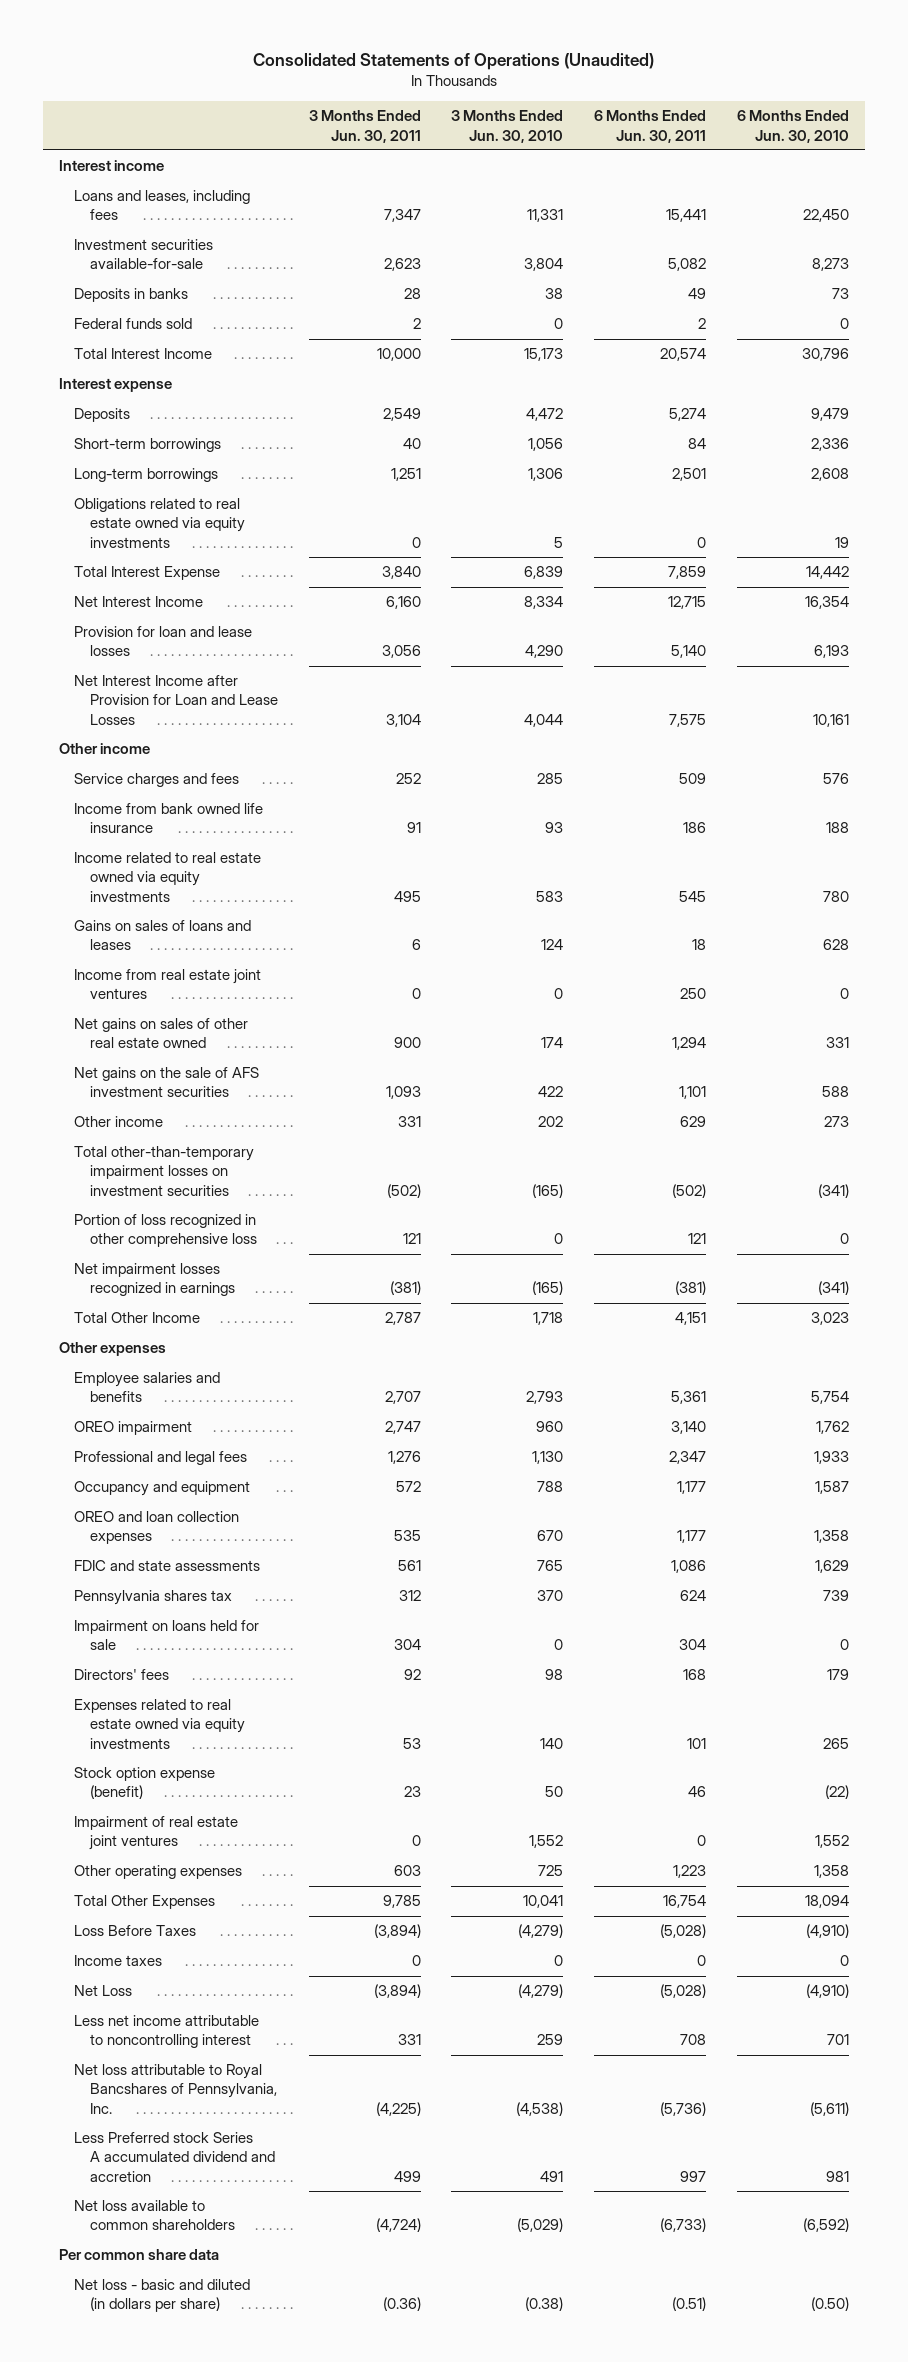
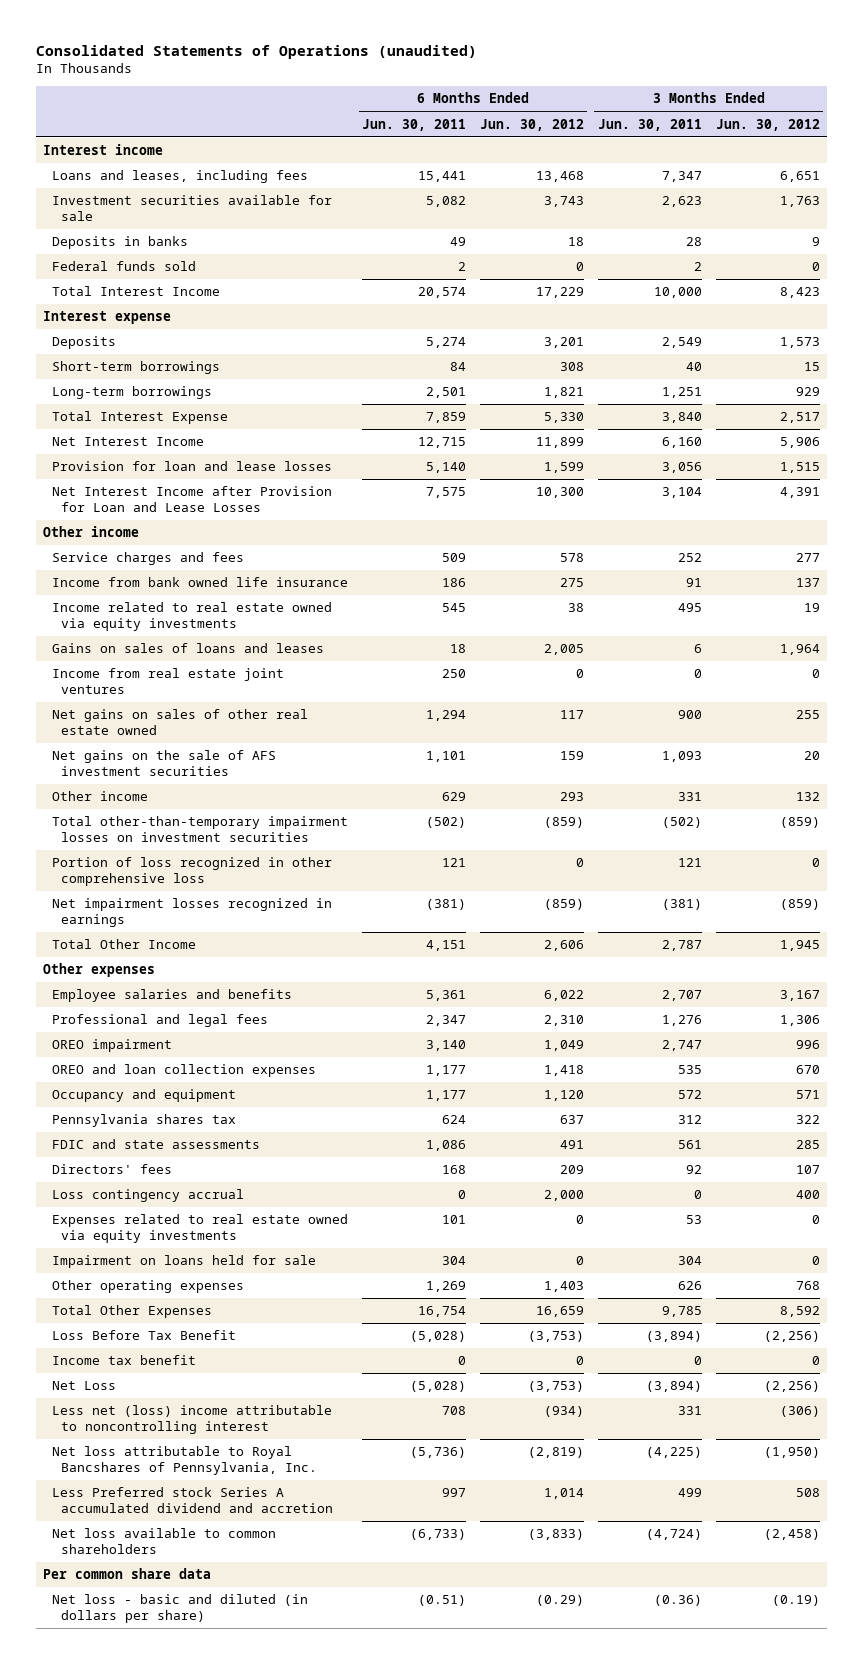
- Consolidated Statements of Operations (Unaudited)
+ Consolidated Statements of Operations (unaudited)
- | 3 Months Ended Jun. 30, 2011 | 3 Months Ended Jun. 30, 2010 | 6 Months Ended Jun. 30, 2011 | 6 Months Ended Jun. 30, 2010
+ | 6 Months Ended Jun. 30, 2011 | 6 Months Ended Jun. 30, 2012 | 3 Months Ended Jun. 30, 2011 | 3 Months Ended Jun. 30, 2012
- Investment securities available-for-sale | 2,623 | 3,804 | 5,082 | 8,273
+ Investment securities available for sale | 5,082 | 3,743 | 2,623 | 1,763
- Obligations related to real estate owned via equity investments | 0 | 5 | 0 | 19
moved down: OREO impairment | 3,140 | 1,049 | 2,747 | 996
moved down: Occupancy and equipment | 1,177 | 1,120 | 572 | 571
moved down: FDIC and state assessments | 1,086 | 491 | 561 | 285
+ Loss contingency accrual | 0 | 2,000 | 0 | 400
- Stock option expense (benefit) | 23 | 50 | 46 | (22)
- Impairment of real estate joint ventures | 0 | 1,552 | 0 | 1,552
- Other operating expenses | 603 | 725 | 1,223 | 1,358
moved down: Impairment on loans held for sale | 304 | 0 | 304 | 0
+ Other operating expenses | 1,269 | 1,403 | 626 | 768
- Loss Before Taxes | (3,894) | (4,279) | (5,028) | (4,910)
- Income taxes | 0 | 0 | 0 | 0
+ Loss Before Tax Benefit | (5,028) | (3,753) | (3,894) | (2,256)
+ Income tax benefit | 0 | 0 | 0 | 0
- Less net income attributable to noncontrolling interest | 331 | 259 | 708 | 701
+ Less net (loss) income attributable to noncontrolling interest | 708 | (934) | 331 | (306)

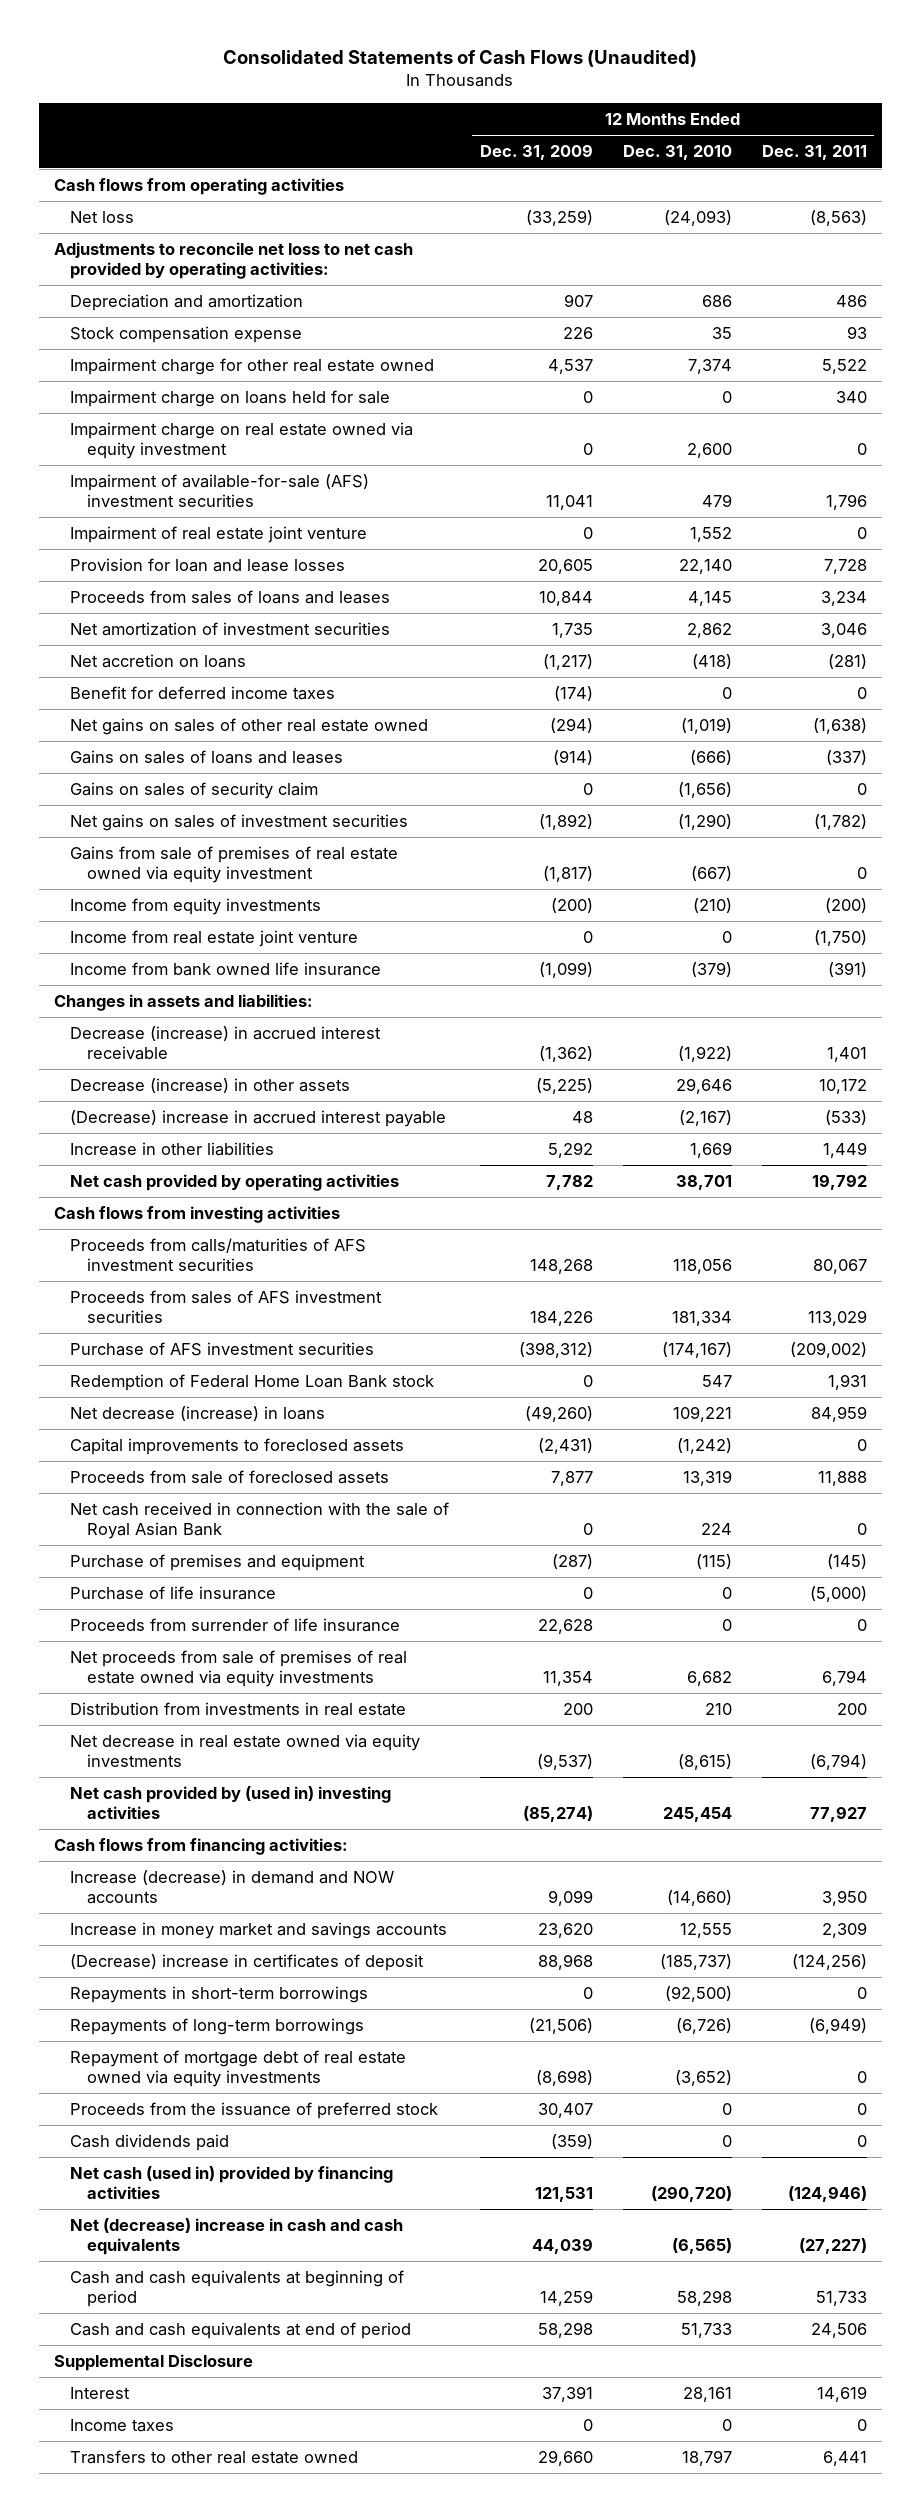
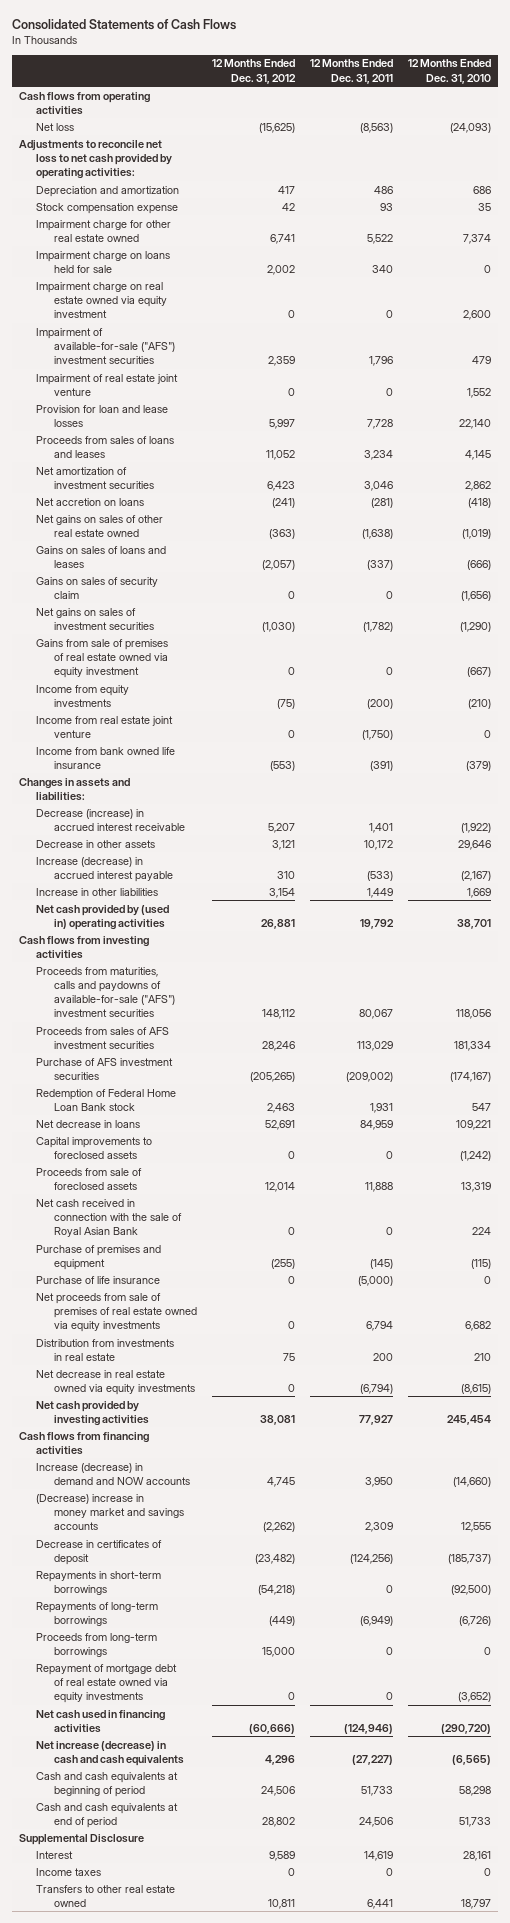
- Consolidated Statements of Cash Flows (Unaudited)
+ Consolidated Statements of Cash Flows
- | 12 Months Ended Dec. 31, 2009 | 12 Months Ended Dec. 31, 2010 | 12 Months Ended Dec. 31, 2011
+ | 12 Months Ended Dec. 31, 2012 | 12 Months Ended Dec. 31, 2011 | 12 Months Ended Dec. 31, 2010
- Impairment of available-for-sale (AFS) investment securities | 11,041 | 479 | 1,796
+ Impairment of available-for-sale ("AFS") investment securities | 2,359 | 1,796 | 479
- Benefit for deferred income taxes | (174) | 0 | 0
- Decrease (increase) in other assets | (5,225) | 29,646 | 10,172
- (Decrease) increase in accrued interest payable | 48 | (2,167) | (533)
+ Decrease in other assets | 3,121 | 10,172 | 29,646
+ Increase (decrease) in accrued interest payable | 310 | (533) | (2,167)
- Net cash provided by operating activities | 7,782 | 38,701 | 19,792
+ Net cash provided by (used in) operating activities | 26,881 | 19,792 | 38,701
- Proceeds from calls/maturities of AFS investment securities | 148,268 | 118,056 | 80,067
+ Proceeds from maturities, calls and paydowns of available-for-sale ("AFS") investment securities | 148,112 | 80,067 | 118,056
- Net decrease (increase) in loans | (49,260) | 109,221 | 84,959
+ Net decrease in loans | 52,691 | 84,959 | 109,221
- Proceeds from surrender of life insurance | 22,628 | 0 | 0
- Net cash provided by (used in) investing activities | (85,274) | 245,454 | 77,927
- Cash flows from financing activities:
+ Net cash provided by investing activities | 38,081 | 77,927 | 245,454
+ Cash flows from financing activities
- Increase in money market and savings accounts | 23,620 | 12,555 | 2,309
- (Decrease) increase in certificates of deposit | 88,968 | (185,737) | (124,256)
+ (Decrease) increase in money market and savings accounts | (2,262) | 2,309 | 12,555
+ Decrease in certificates of deposit | (23,482) | (124,256) | (185,737)
+ Proceeds from long-term borrowings | 15,000 | 0 | 0
- Proceeds from the issuance of preferred stock | 30,407 | 0 | 0
- Cash dividends paid | (359) | 0 | 0
- Net cash (used in) provided by financing activities | 121,531 | (290,720) | (124,946)
- Net (decrease) increase in cash and cash equivalents | 44,039 | (6,565) | (27,227)
+ Net cash used in financing activities | (60,666) | (124,946) | (290,720)
+ Net increase (decrease) in cash and cash equivalents | 4,296 | (27,227) | (6,565)

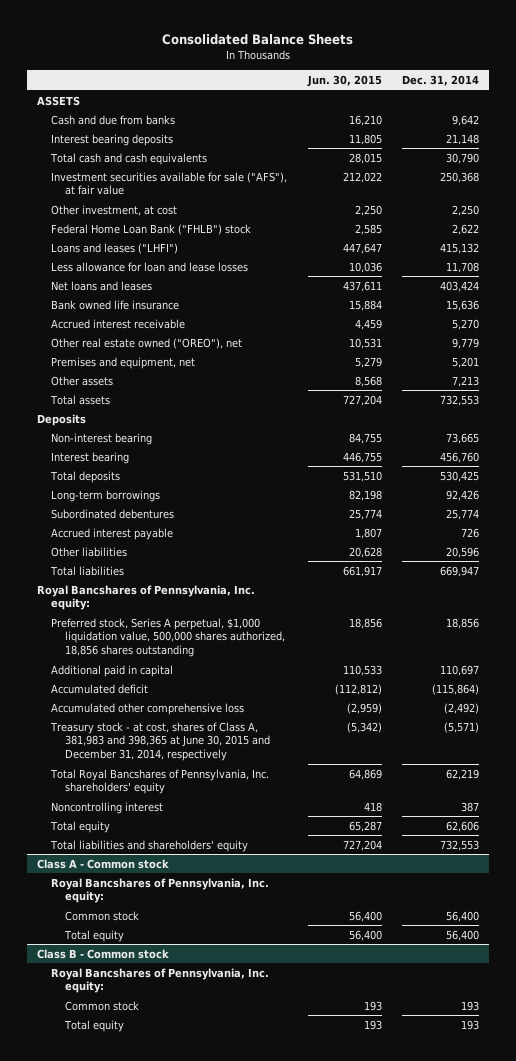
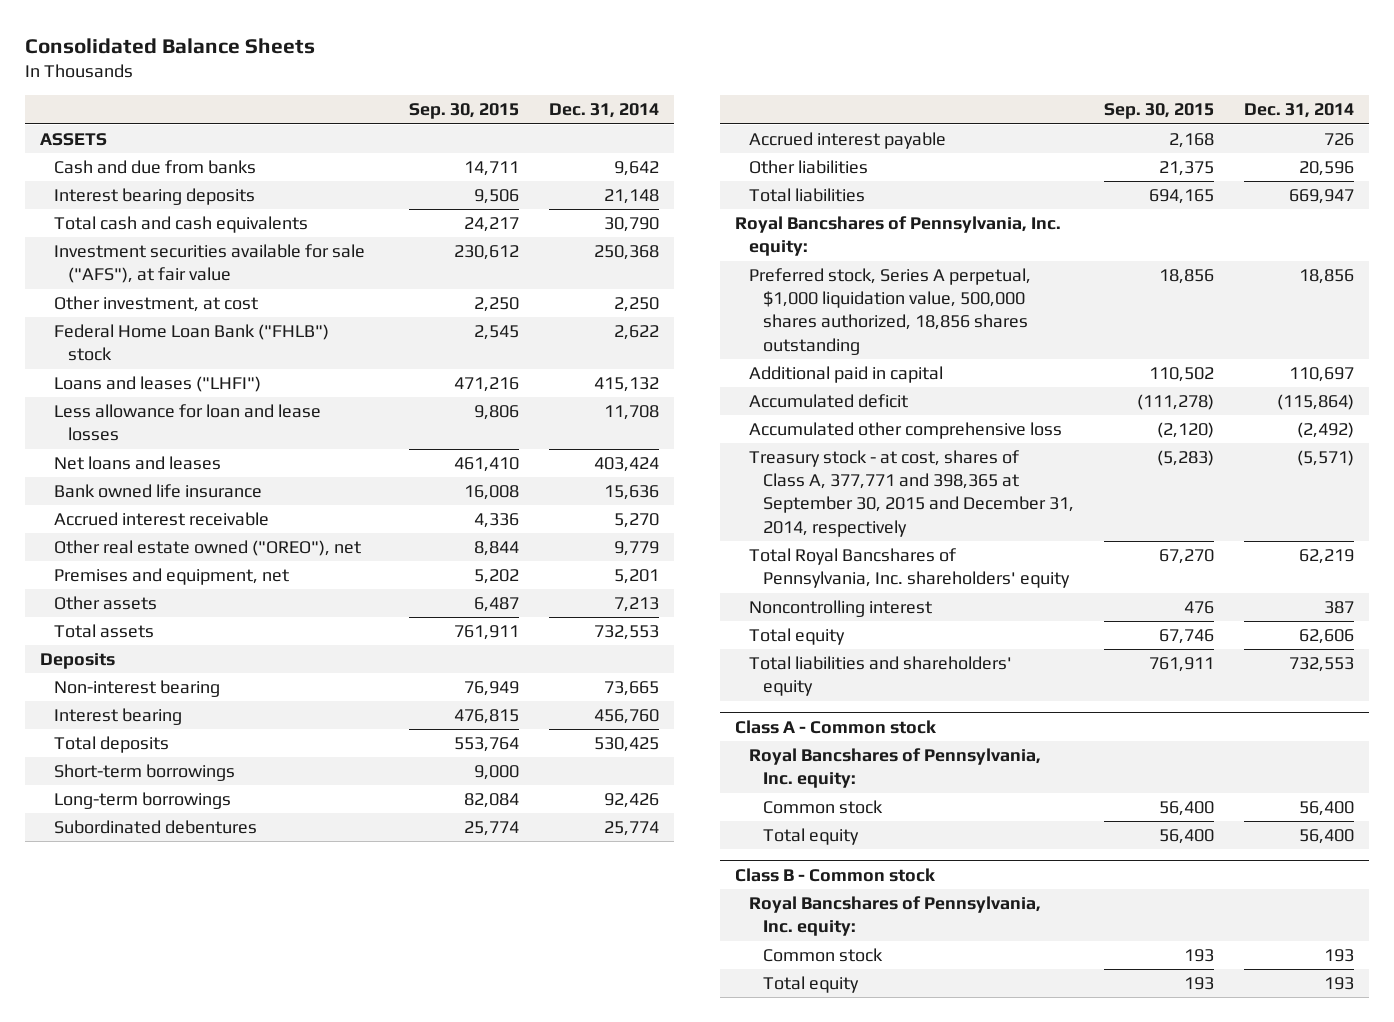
- | Jun. 30, 2015 | Dec. 31, 2014
+ | Sep. 30, 2015 | Dec. 31, 2014
+ Short-term borrowings | 9,000 |
- Treasury stock - at cost, shares of Class A, 381,983 and 398,365 at June 30, 2015 and December 31, 2014, respectively | (5,342) | (5,571)
+ Treasury stock - at cost, shares of Class A, 377,771 and 398,365 at September 30, 2015 and December 31, 2014, respectively | (5,283) | (5,571)

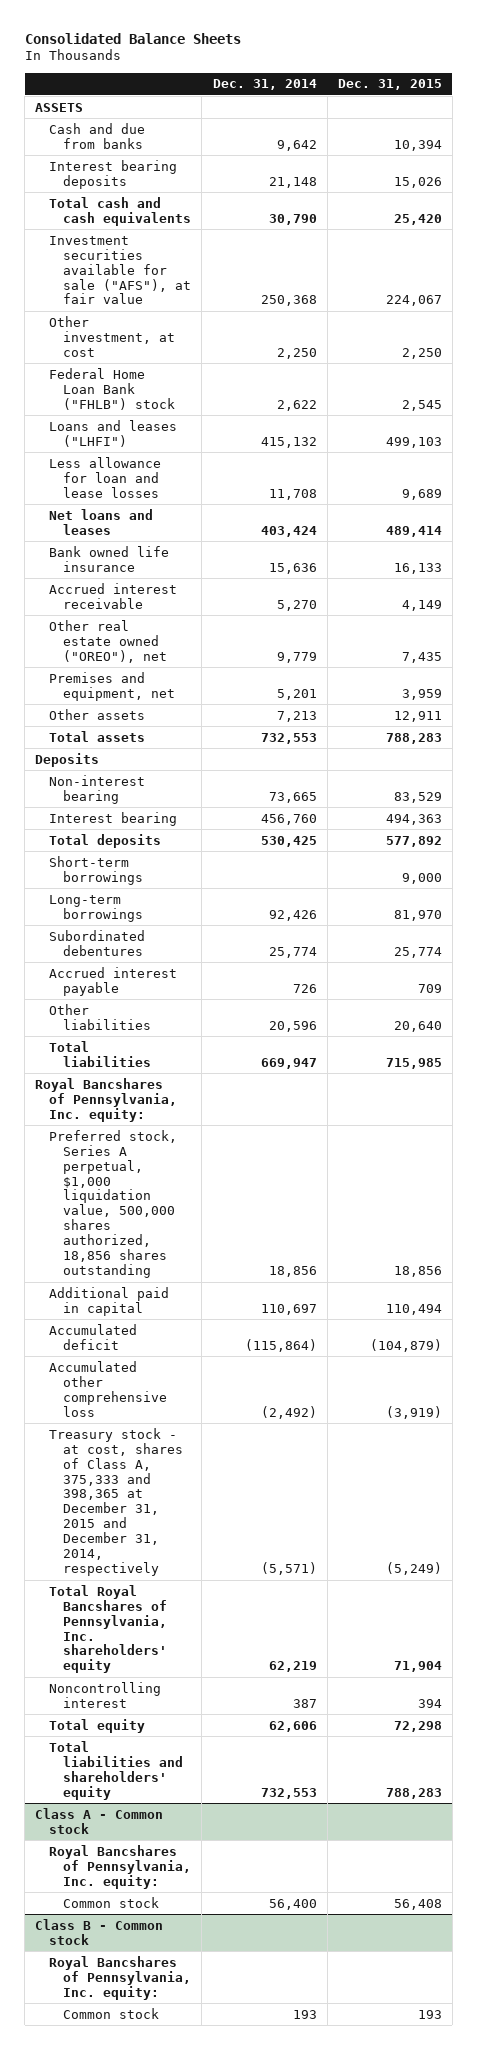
- | Sep. 30, 2015 | Dec. 31, 2014
+ | Dec. 31, 2014 | Dec. 31, 2015
- Treasury stock - at cost, shares of Class A, 377,771 and 398,365 at September 30, 2015 and December 31, 2014, respectively | (5,283) | (5,571)
+ Treasury stock - at cost, shares of Class A, 375,333 and 398,365 at December 31, 2015 and December 31, 2014, respectively | (5,571) | (5,249)
@ Class A - Common stock
- Total equity | 56,400 | 56,400
@ Class B - Common stock
- Total equity | 193 | 193

